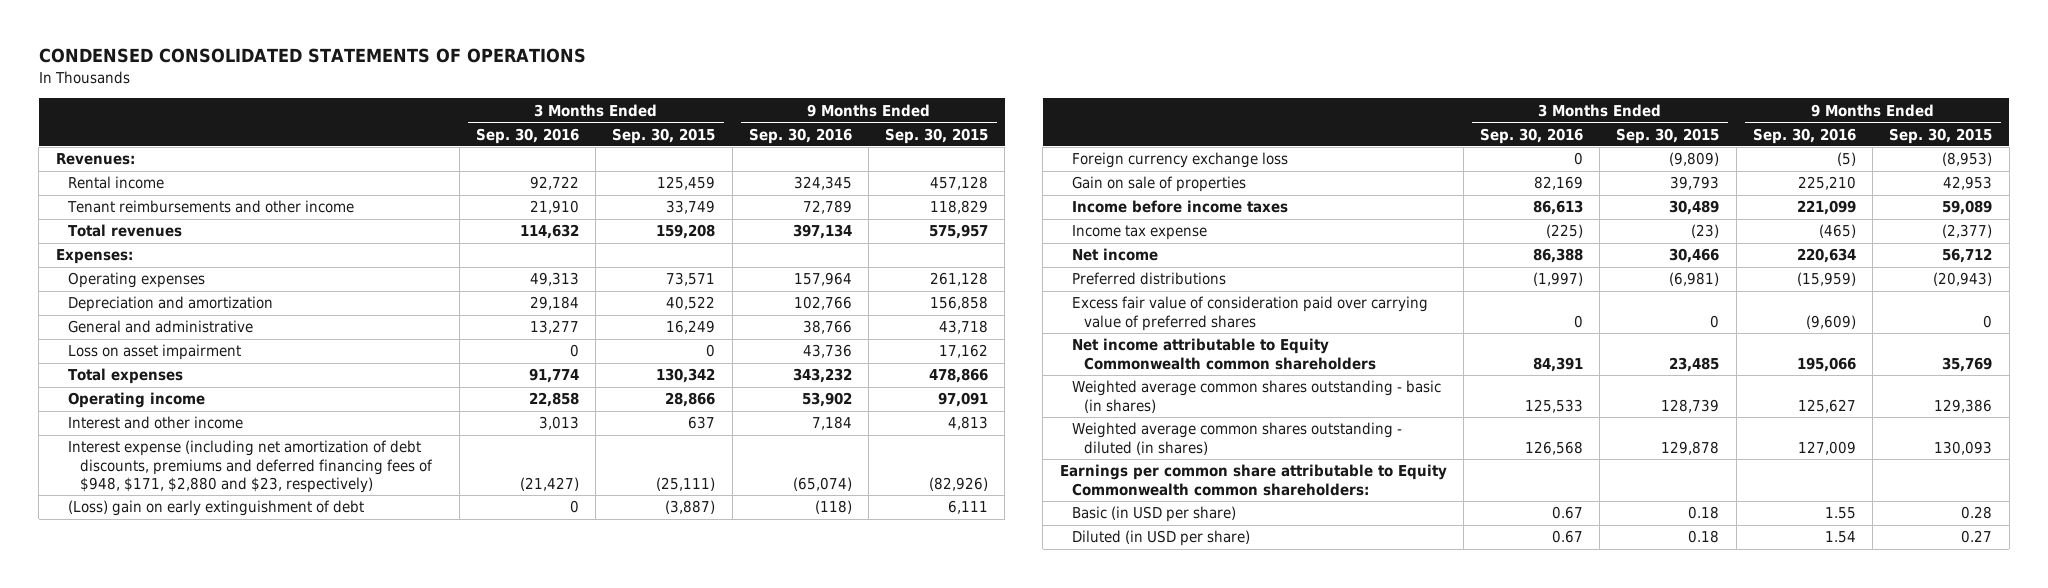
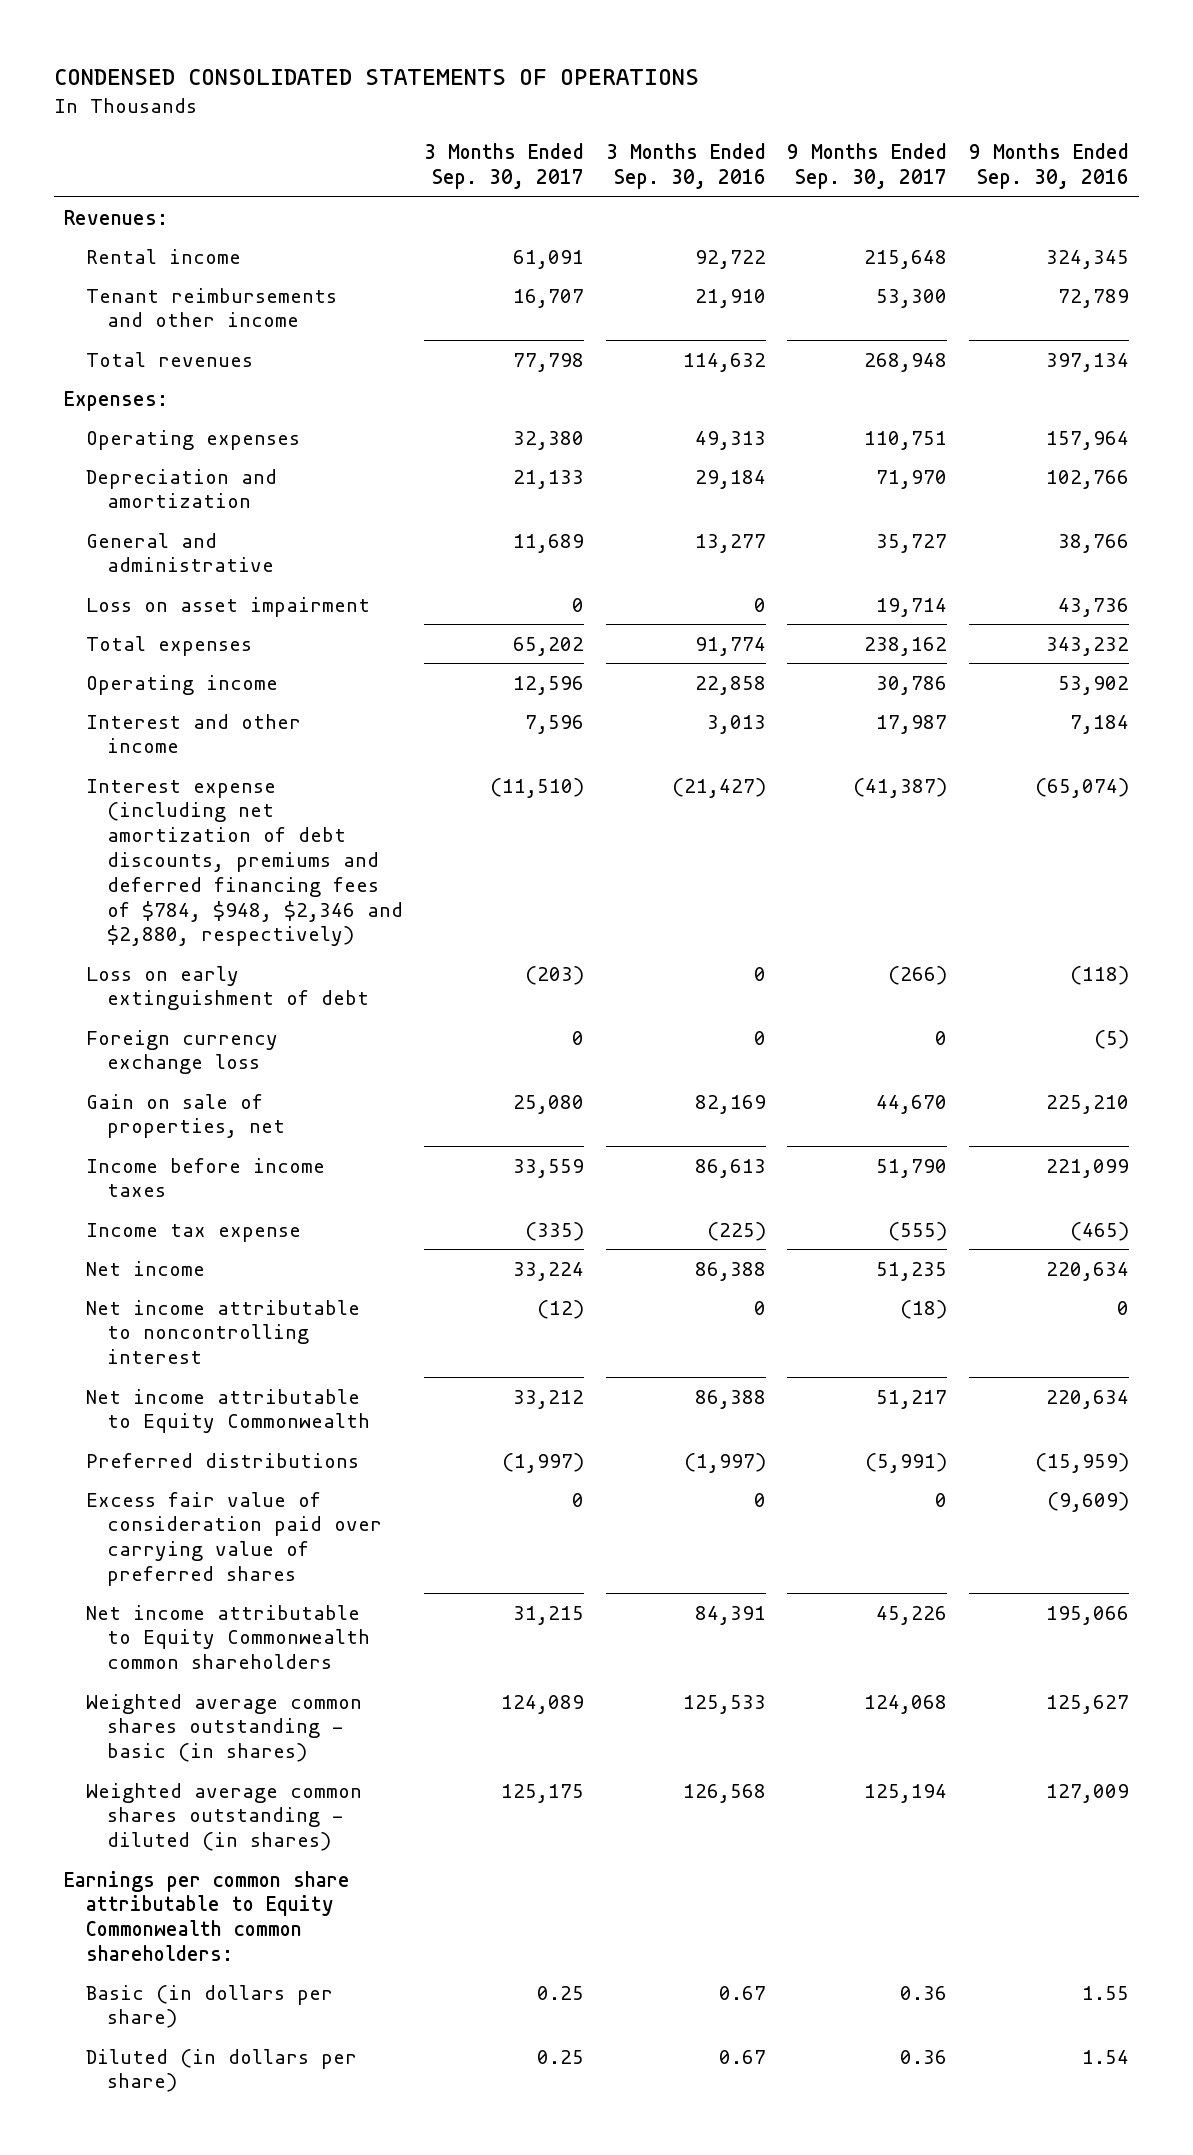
- | 3 Months Ended Sep. 30, 2016 | 3 Months Ended Sep. 30, 2015 | 9 Months Ended Sep. 30, 2016 | 9 Months Ended Sep. 30, 2015
+ | 3 Months Ended Sep. 30, 2017 | 3 Months Ended Sep. 30, 2016 | 9 Months Ended Sep. 30, 2017 | 9 Months Ended Sep. 30, 2016
- Interest expense (including net amortization of debt discounts, premiums and deferred financing fees of $948, $171, $2,880 and $23, respectively) | (21,427) | (25,111) | (65,074) | (82,926)
- (Loss) gain on early extinguishment of debt | 0 | (3,887) | (118) | 6,111
+ Interest expense (including net amortization of debt discounts, premiums and deferred financing fees of $784, $948, $2,346 and $2,880, respectively) | (11,510) | (21,427) | (41,387) | (65,074)
+ Loss on early extinguishment of debt | (203) | 0 | (266) | (118)
- Gain on sale of properties | 82,169 | 39,793 | 225,210 | 42,953
+ Gain on sale of properties, net | 25,080 | 82,169 | 44,670 | 225,210
+ Net income attributable to noncontrolling interest | (12) | 0 | (18) | 0
+ Net income attributable to Equity Commonwealth | 33,212 | 86,388 | 51,217 | 220,634
- Basic (in USD per share) | 0.67 | 0.18 | 1.55 | 0.28
- Diluted (in USD per share) | 0.67 | 0.18 | 1.54 | 0.27
+ Basic (in dollars per share) | 0.25 | 0.67 | 0.36 | 1.55
+ Diluted (in dollars per share) | 0.25 | 0.67 | 0.36 | 1.54

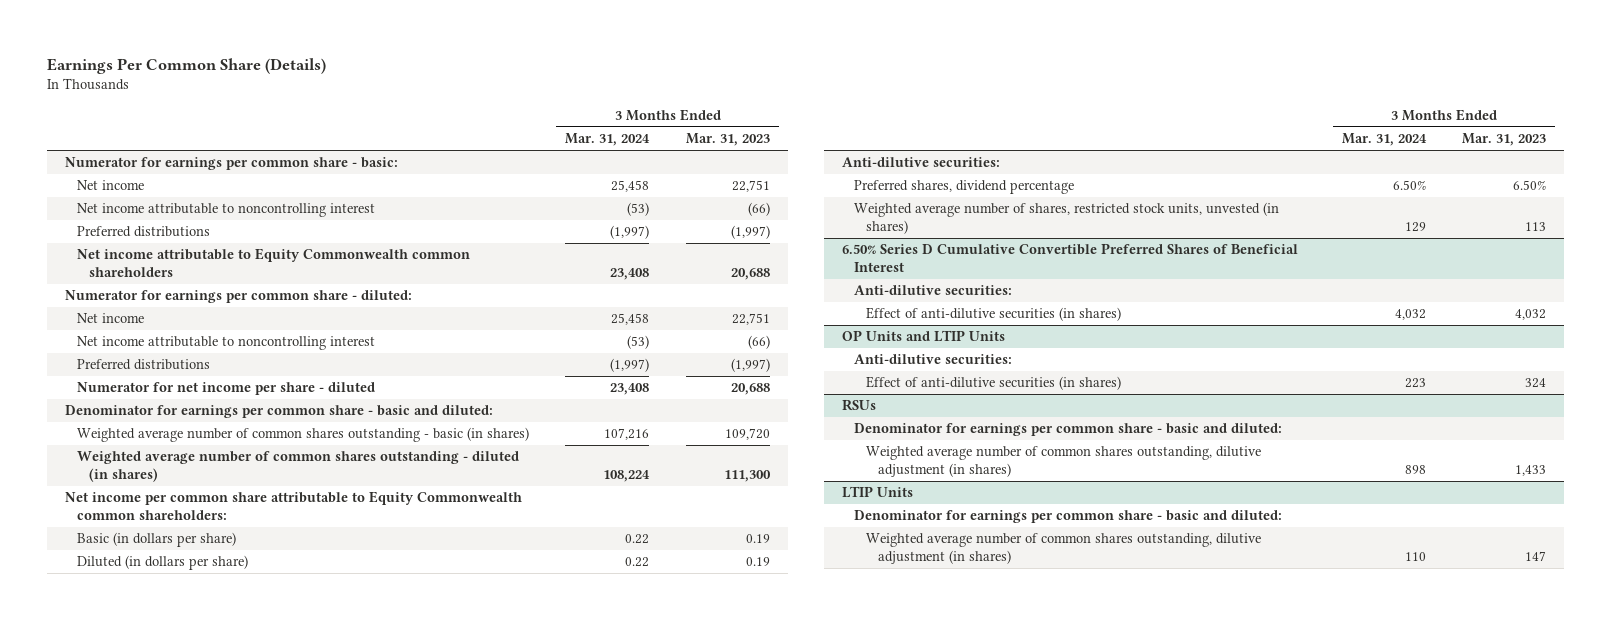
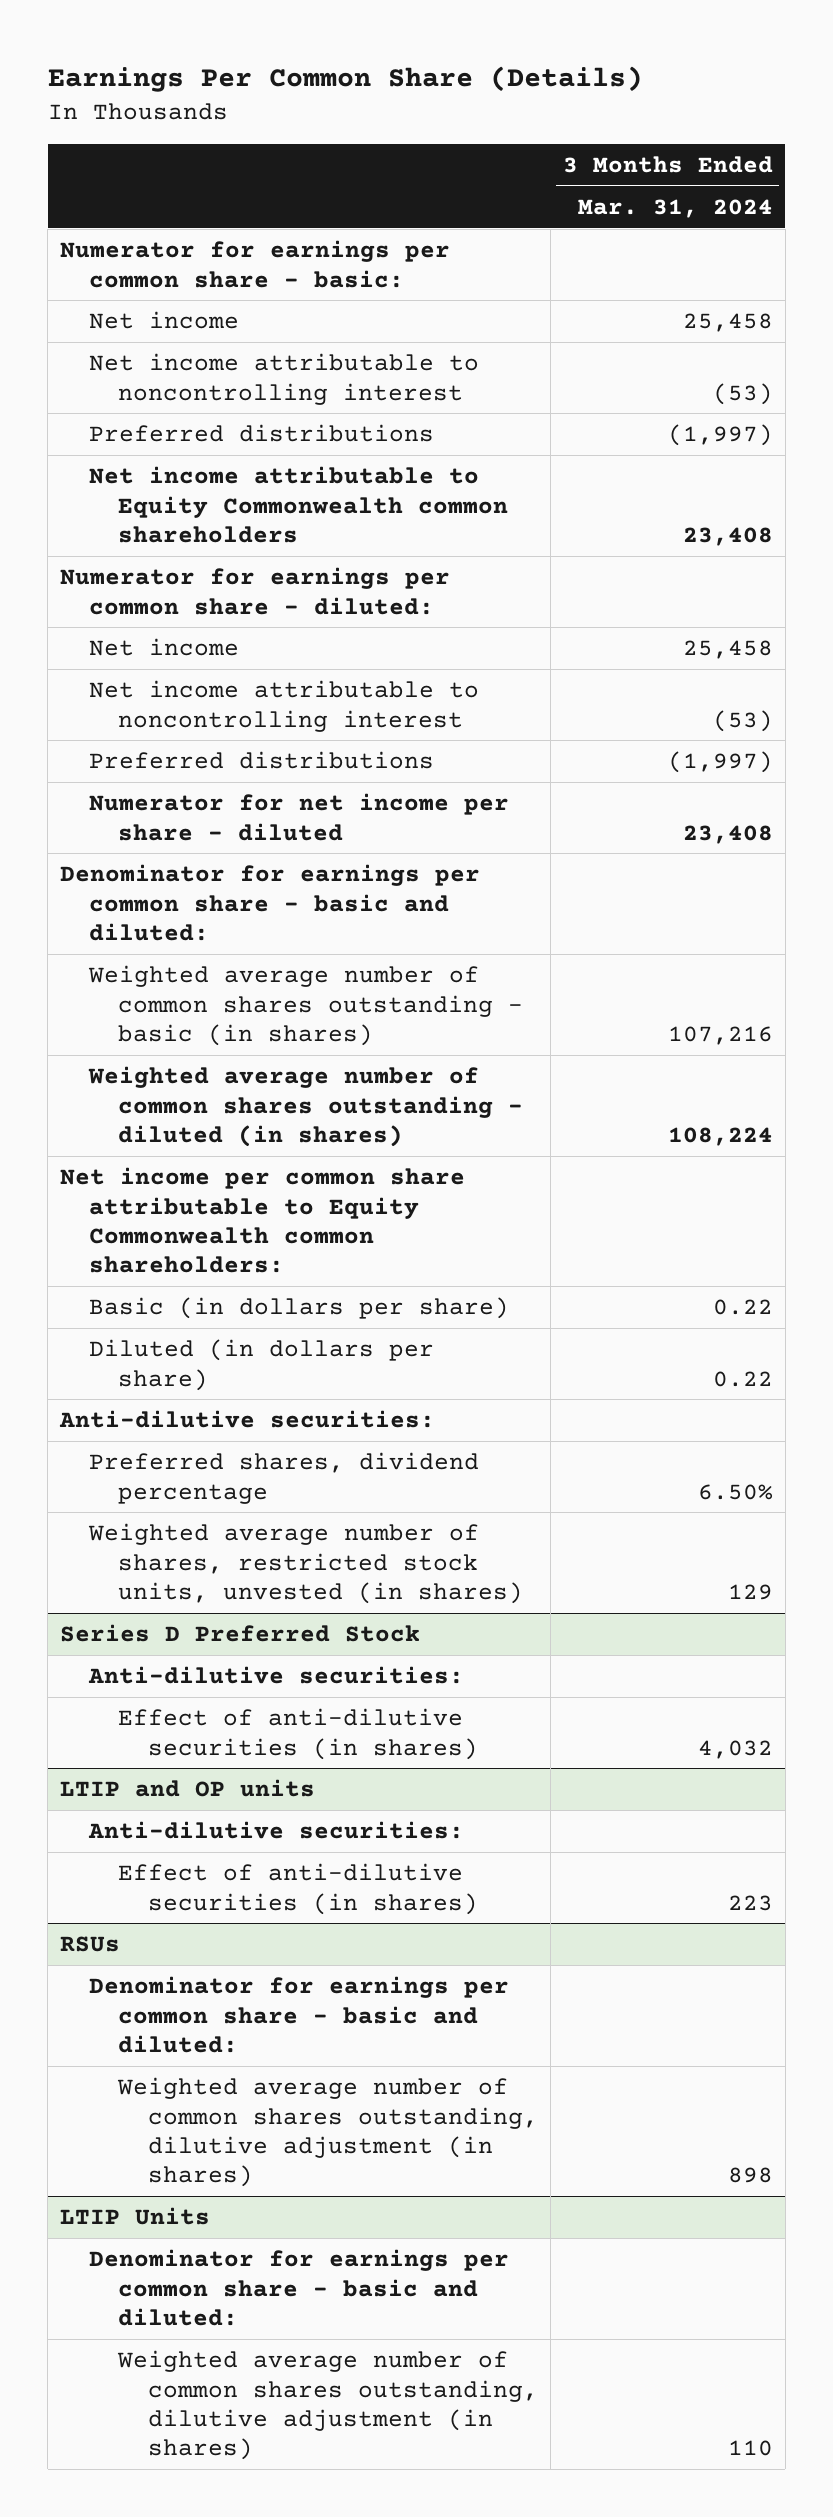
- | 3 Months Ended Mar. 31, 2024 | 3 Months Ended Mar. 31, 2023
+ | 3 Months Ended Mar. 31, 2024
- 6.50% Series D Cumulative Convertible Preferred Shares of Beneficial Interest
+ Series D Preferred Stock
- OP Units and LTIP Units
+ LTIP and OP units

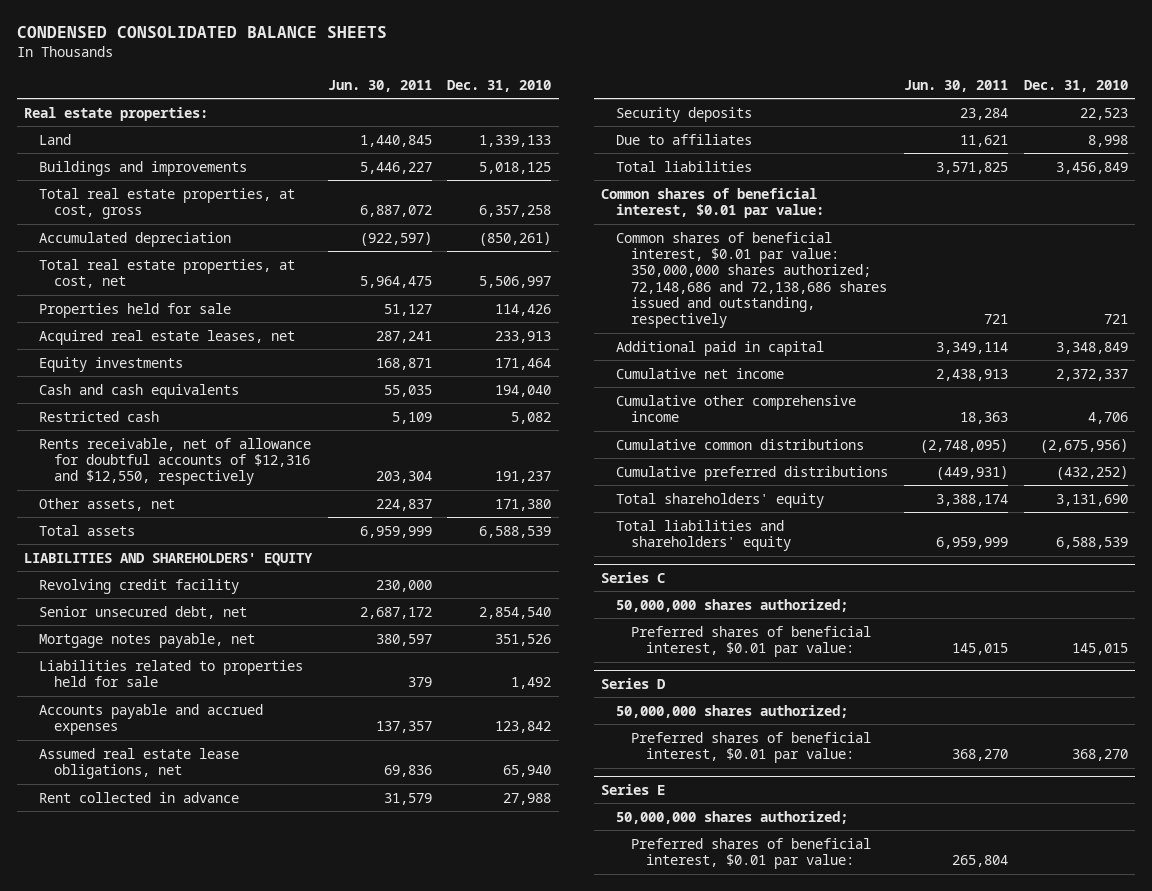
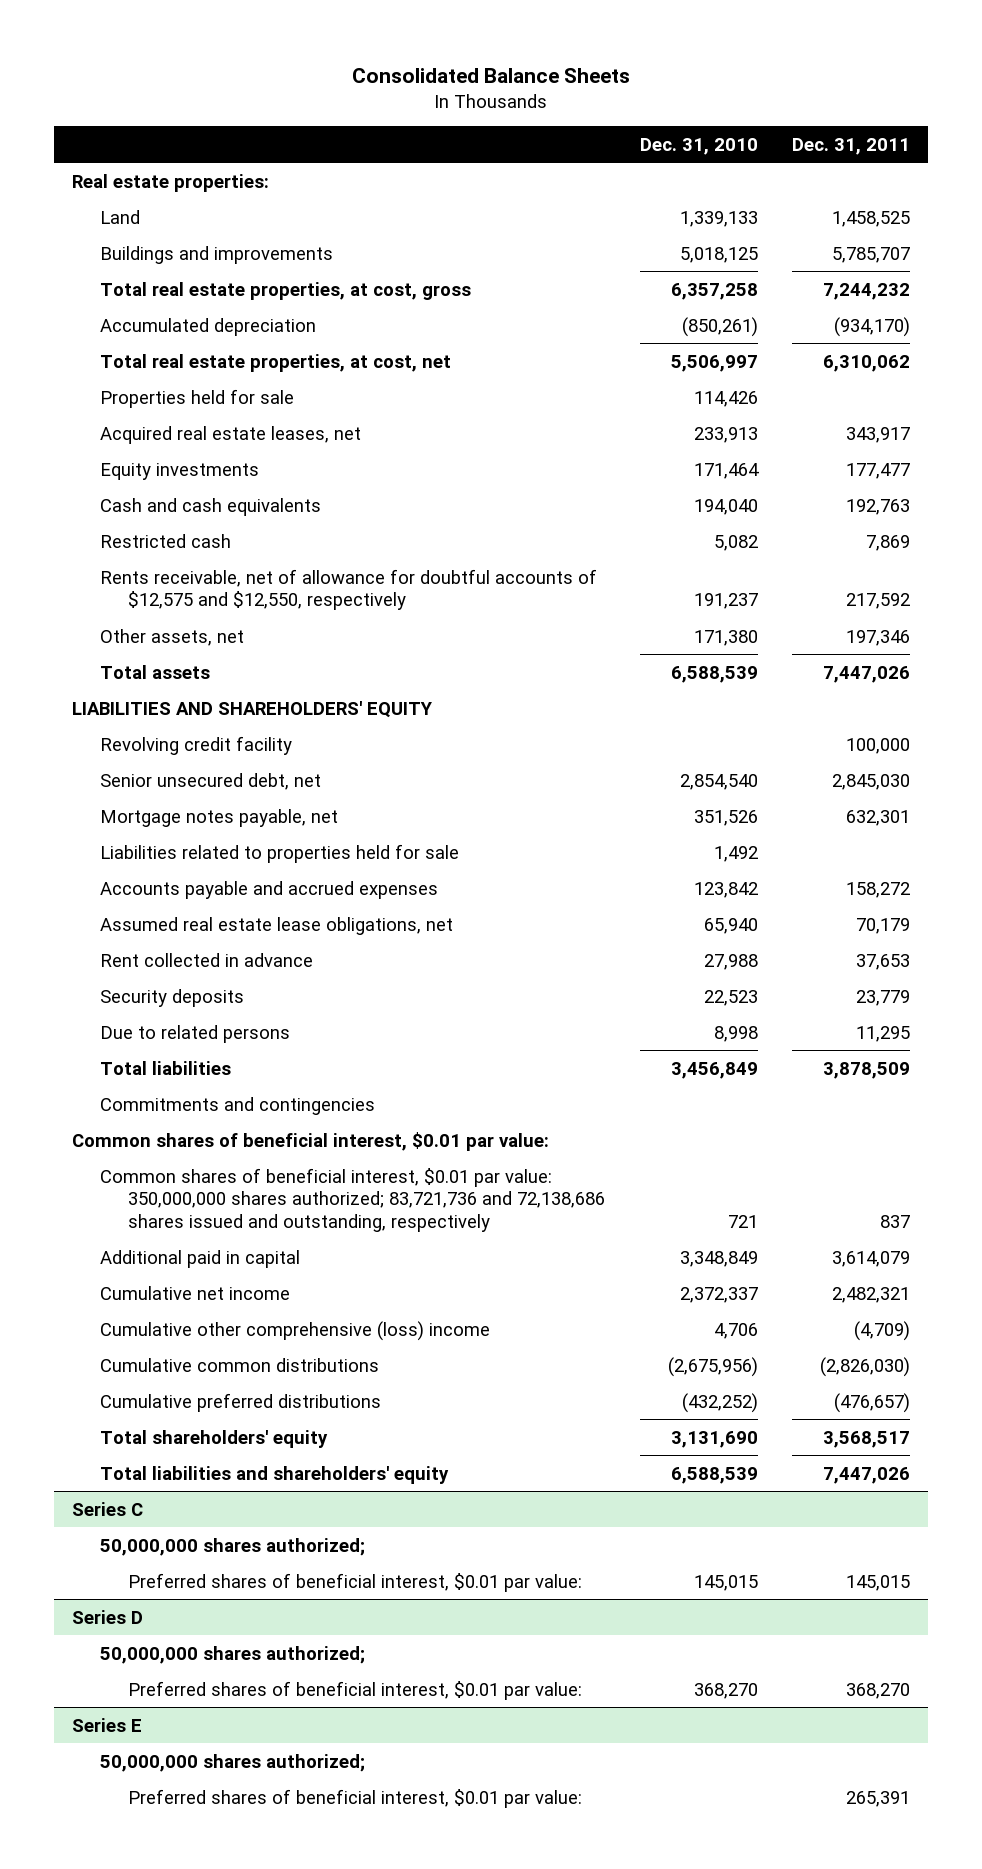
- CONDENSED CONSOLIDATED BALANCE SHEETS
+ Consolidated Balance Sheets
- | Jun. 30, 2011 | Dec. 31, 2010
+ | Dec. 31, 2010 | Dec. 31, 2011
- Rents receivable, net of allowance for doubtful accounts of $12,316 and $12,550, respectively | 203,304 | 191,237
+ Rents receivable, net of allowance for doubtful accounts of $12,575 and $12,550, respectively | 191,237 | 217,592
- Due to affiliates | 11,621 | 8,998
+ Due to related persons | 8,998 | 11,295
+ Commitments and contingencies
- Common shares of beneficial interest, $0.01 par value: 350,000,000 shares authorized; 72,148,686 and 72,138,686 shares issued and outstanding, respectively | 721 | 721
+ Common shares of beneficial interest, $0.01 par value: 350,000,000 shares authorized; 83,721,736 and 72,138,686 shares issued and outstanding, respectively | 721 | 837
- Cumulative other comprehensive income | 18,363 | 4,706
+ Cumulative other comprehensive (loss) income | 4,706 | (4,709)

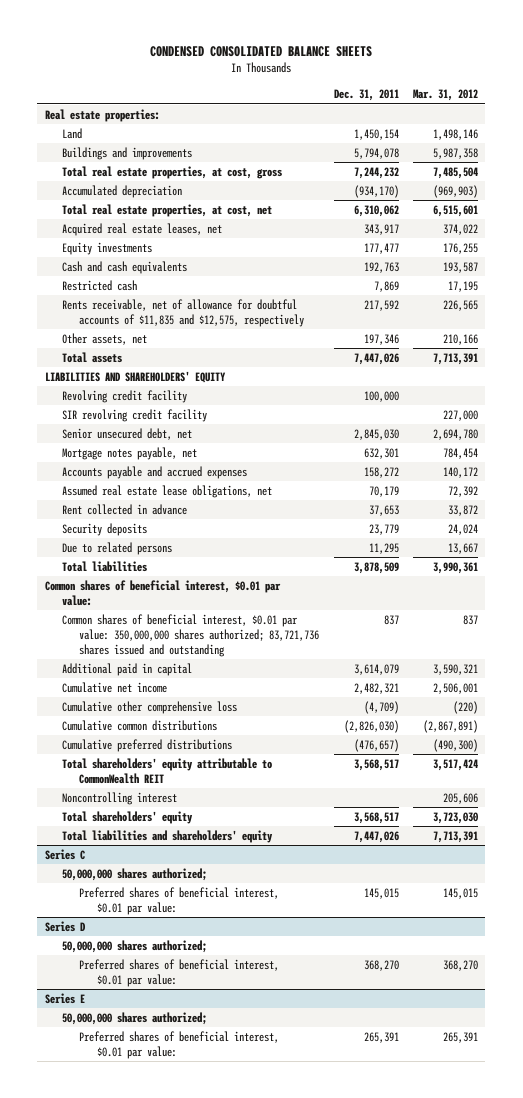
- Consolidated Balance Sheets
+ CONDENSED CONSOLIDATED BALANCE SHEETS
- | Dec. 31, 2010 | Dec. 31, 2011
+ | Dec. 31, 2011 | Mar. 31, 2012
- Land | 1,339,133 | 1,458,525
- Buildings and improvements | 5,018,125 | 5,785,707
+ Land | 1,450,154 | 1,498,146
+ Buildings and improvements | 5,794,078 | 5,987,358
- Properties held for sale | 114,426 |
- Rents receivable, net of allowance for doubtful accounts of $12,575 and $12,550, respectively | 191,237 | 217,592
+ Rents receivable, net of allowance for doubtful accounts of $11,835 and $12,575, respectively | 217,592 | 226,565
+ SIR revolving credit facility | | 227,000
- Liabilities related to properties held for sale | 1,492 |
- Commitments and contingencies
- Common shares of beneficial interest, $0.01 par value: 350,000,000 shares authorized; 83,721,736 and 72,138,686 shares issued and outstanding, respectively | 721 | 837
+ Common shares of beneficial interest, $0.01 par value: 350,000,000 shares authorized; 83,721,736 shares issued and outstanding | 837 | 837
- Cumulative other comprehensive (loss) income | 4,706 | (4,709)
+ Cumulative other comprehensive loss | (4,709) | (220)
+ Total shareholders' equity attributable to CommonWealth REIT | 3,568,517 | 3,517,424
+ Noncontrolling interest | | 205,606

